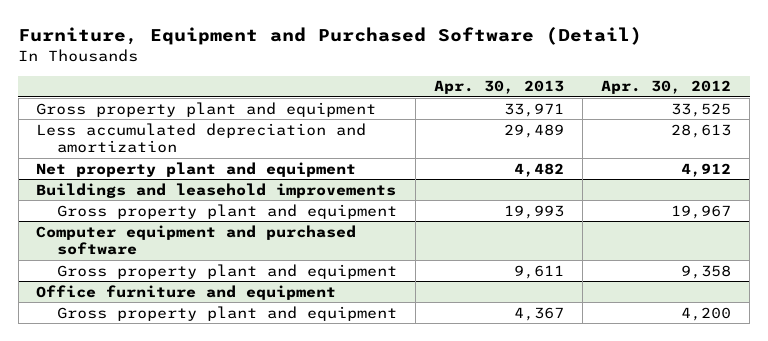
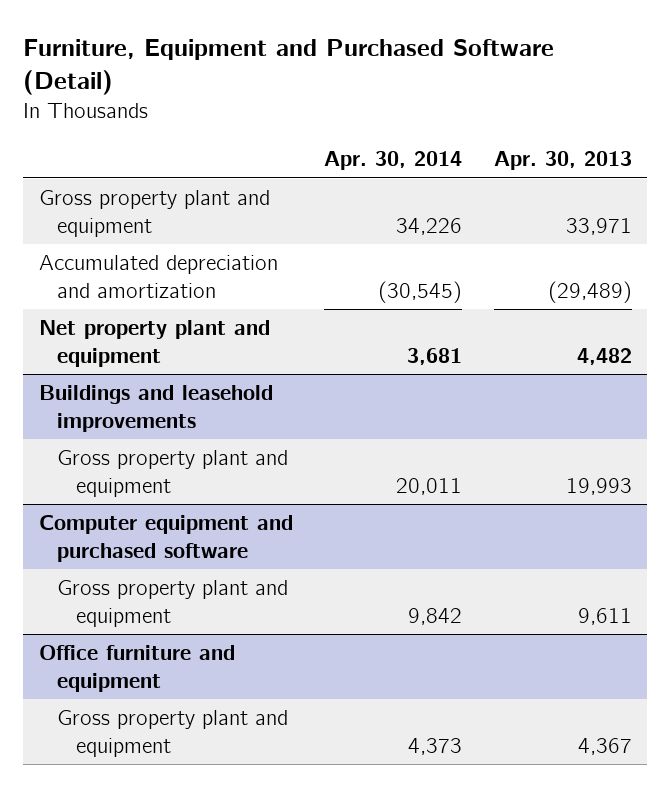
- | Apr. 30, 2013 | Apr. 30, 2012
+ | Apr. 30, 2014 | Apr. 30, 2013
- Less accumulated depreciation and amortization | 29,489 | 28,613
+ Accumulated depreciation and amortization | (30,545) | (29,489)

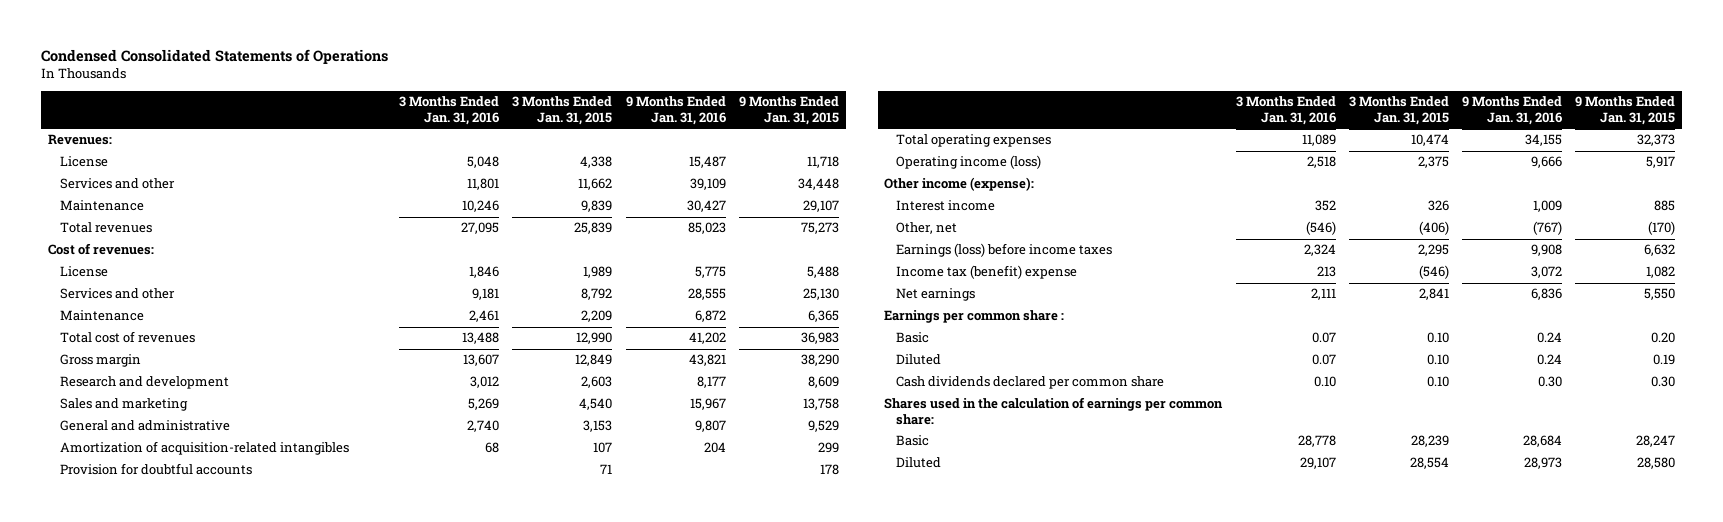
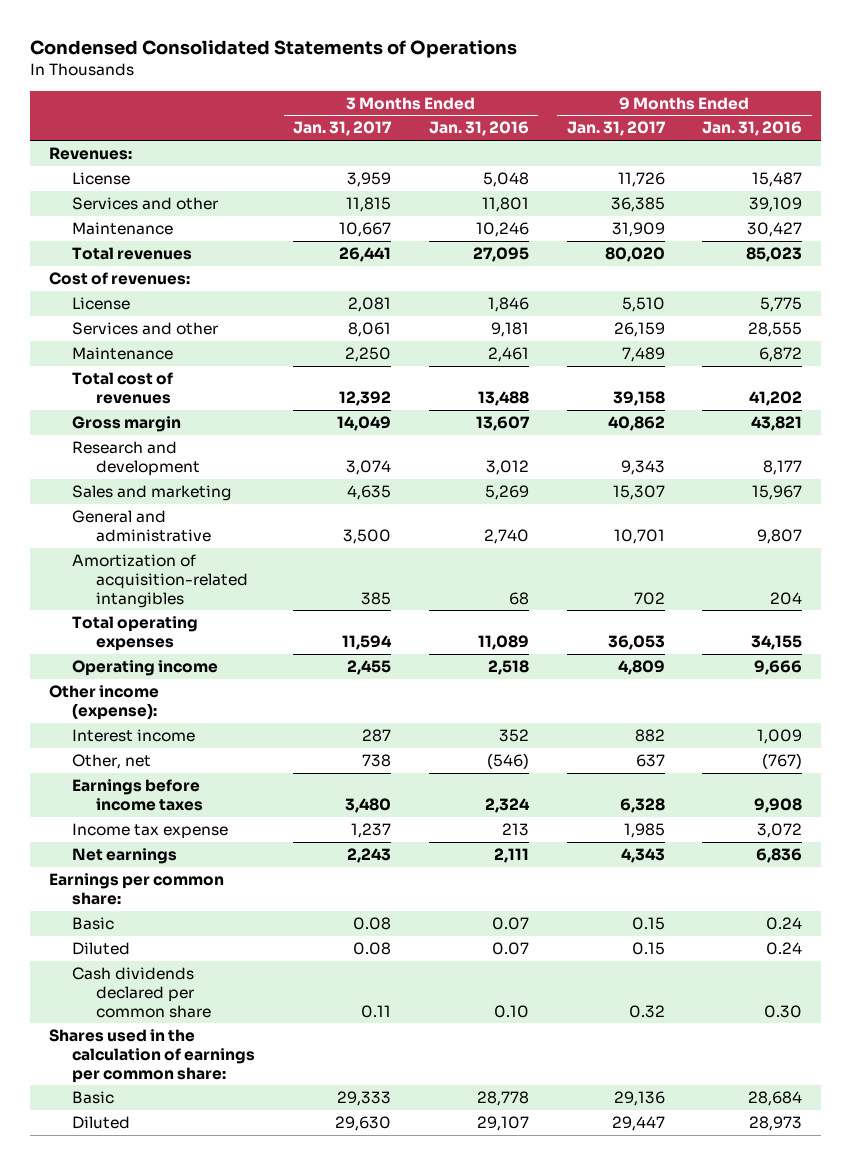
- | 3 Months Ended Jan. 31, 2016 | 3 Months Ended Jan. 31, 2015 | 9 Months Ended Jan. 31, 2016 | 9 Months Ended Jan. 31, 2015
+ | 3 Months Ended Jan. 31, 2017 | 3 Months Ended Jan. 31, 2016 | 9 Months Ended Jan. 31, 2017 | 9 Months Ended Jan. 31, 2016
- Provision for doubtful accounts | | 71 | | 178
- Operating income (loss) | 2,518 | 2,375 | 9,666 | 5,917
+ Operating income | 2,455 | 2,518 | 4,809 | 9,666
- Earnings (loss) before income taxes | 2,324 | 2,295 | 9,908 | 6,632
- Income tax (benefit) expense | 213 | (546) | 3,072 | 1,082
+ Earnings before income taxes | 3,480 | 2,324 | 6,328 | 9,908
+ Income tax expense | 1,237 | 213 | 1,985 | 3,072
- Earnings per common share :
+ Earnings per common share:

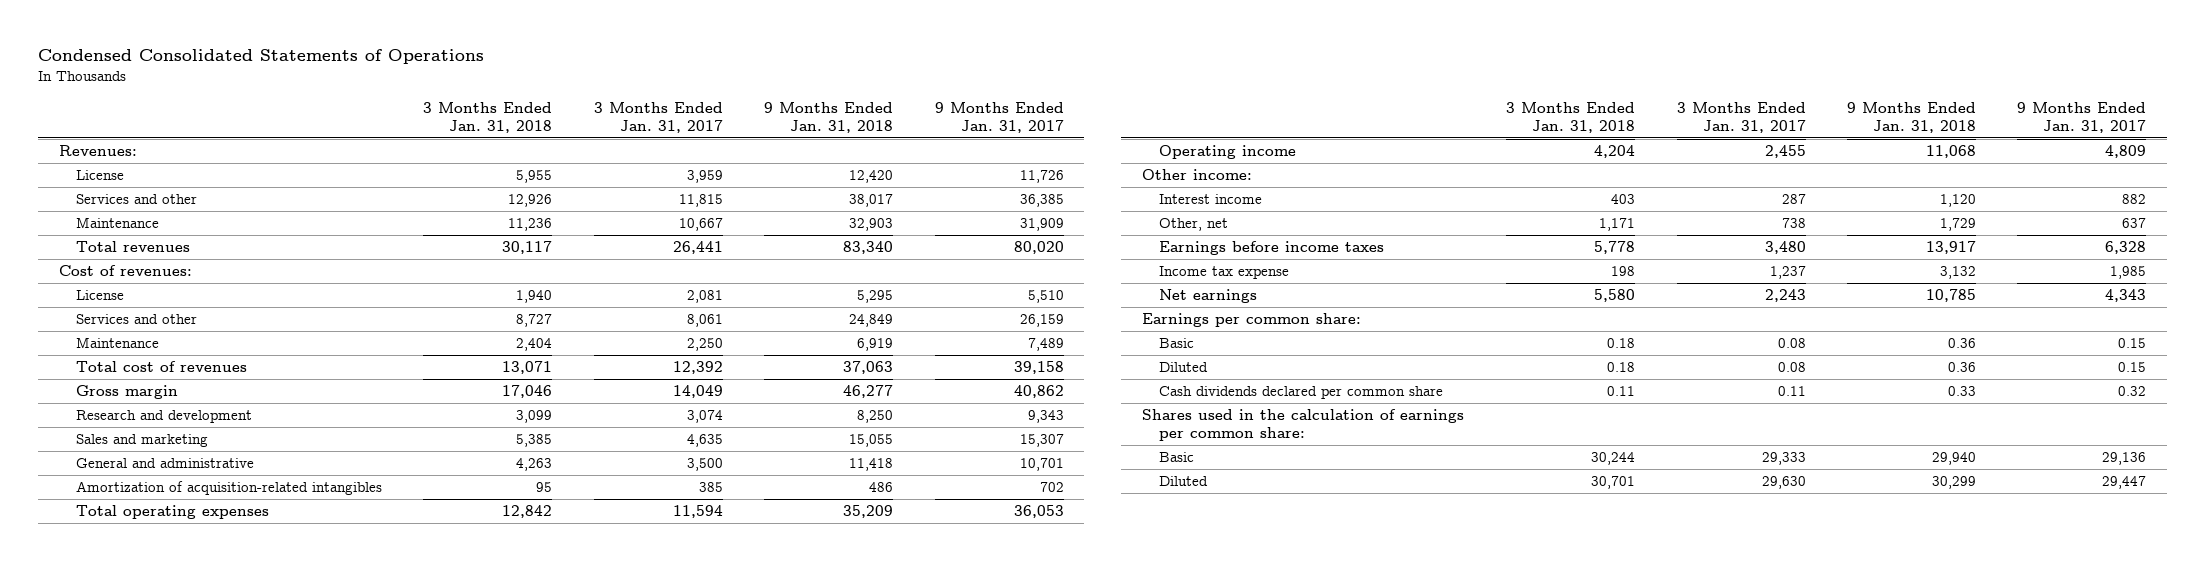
- | 3 Months Ended Jan. 31, 2017 | 3 Months Ended Jan. 31, 2016 | 9 Months Ended Jan. 31, 2017 | 9 Months Ended Jan. 31, 2016
+ | 3 Months Ended Jan. 31, 2018 | 3 Months Ended Jan. 31, 2017 | 9 Months Ended Jan. 31, 2018 | 9 Months Ended Jan. 31, 2017
- Other income (expense):
+ Other income:

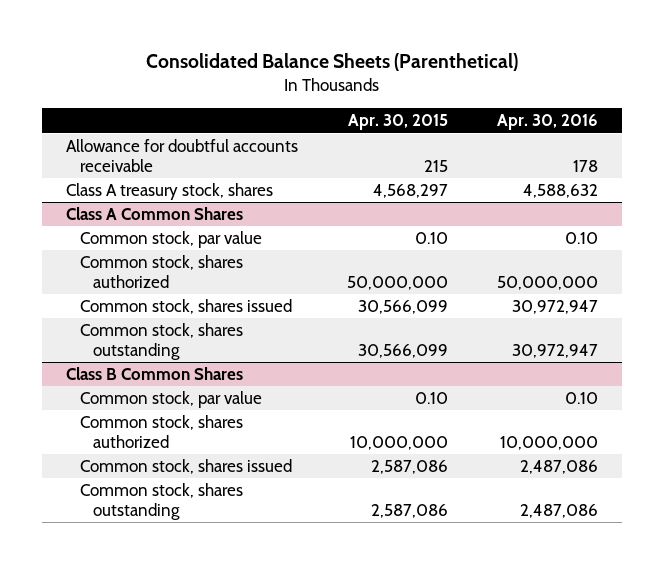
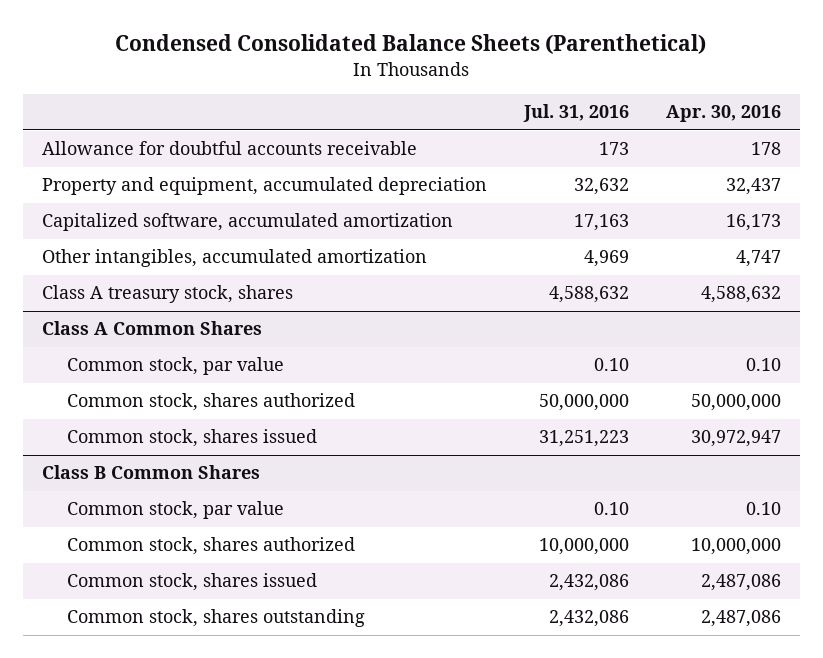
- Consolidated Balance Sheets (Parenthetical)
+ Condensed Consolidated Balance Sheets (Parenthetical)
- | Apr. 30, 2015 | Apr. 30, 2016
+ | Jul. 31, 2016 | Apr. 30, 2016
+ Property and equipment, accumulated depreciation | 32,632 | 32,437
+ Capitalized software, accumulated amortization | 17,163 | 16,173
+ Other intangibles, accumulated amortization | 4,969 | 4,747
@ Class A Common Shares
- Common stock, shares outstanding | 30,566,099 | 30,972,947

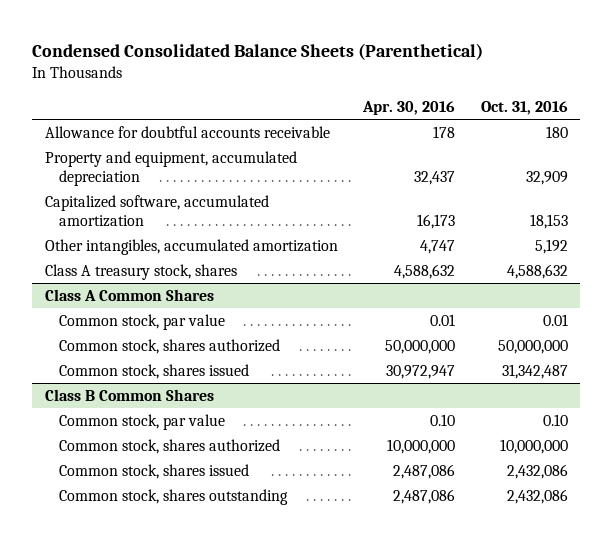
- | Jul. 31, 2016 | Apr. 30, 2016
+ | Apr. 30, 2016 | Oct. 31, 2016
@ Class A Common Shares
- Common stock, par value | 0.10 | 0.10
+ Common stock, par value | 0.01 | 0.01

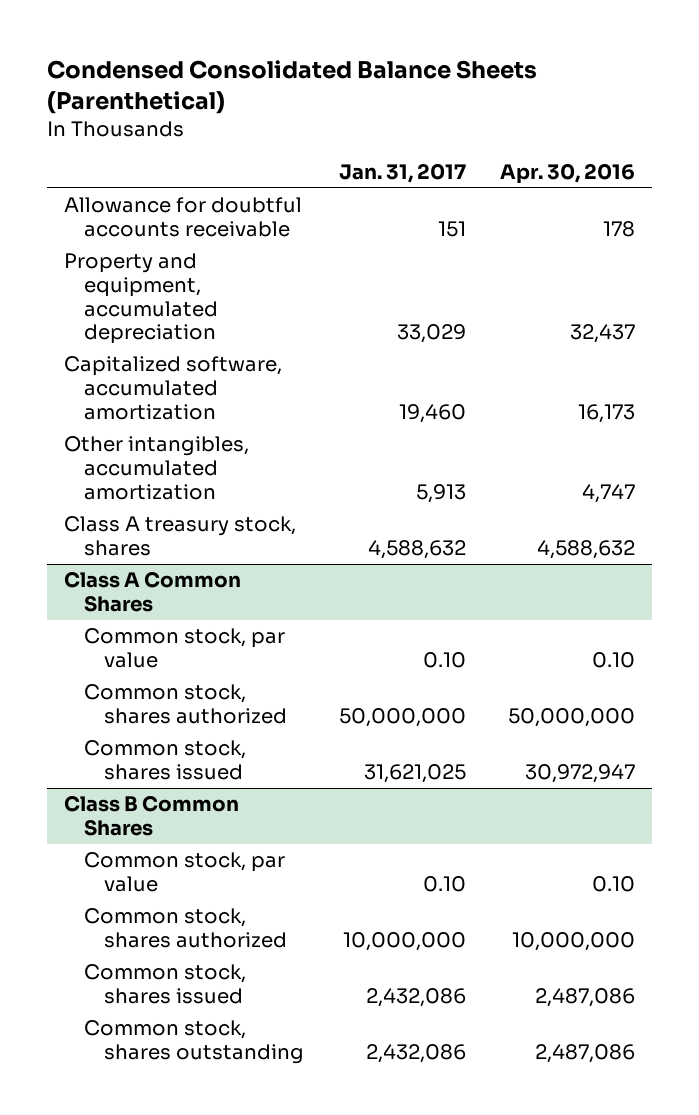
- | Apr. 30, 2016 | Oct. 31, 2016
+ | Jan. 31, 2017 | Apr. 30, 2016
@ Class A Common Shares
- Common stock, par value | 0.01 | 0.01
+ Common stock, par value | 0.10 | 0.10

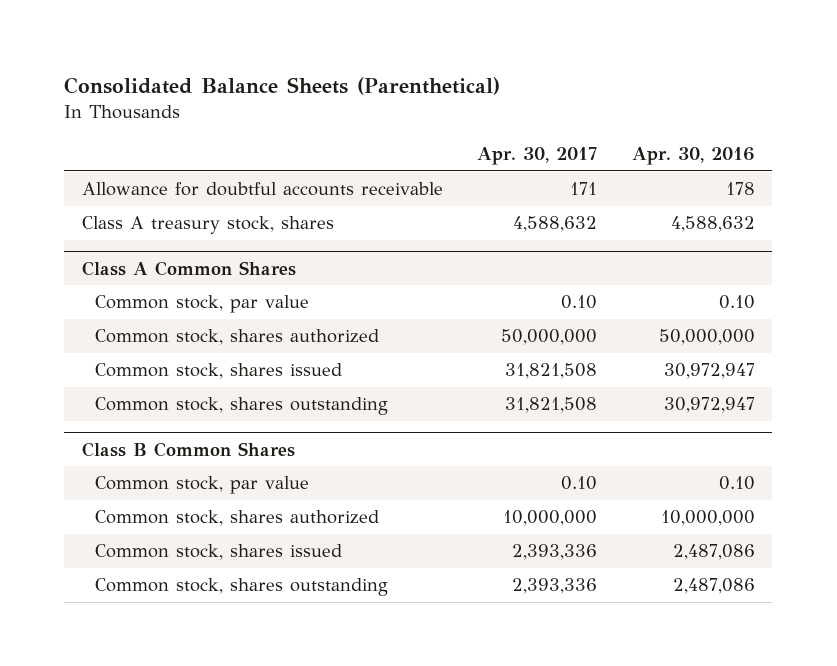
- Condensed Consolidated Balance Sheets (Parenthetical)
+ Consolidated Balance Sheets (Parenthetical)
- | Jan. 31, 2017 | Apr. 30, 2016
+ | Apr. 30, 2017 | Apr. 30, 2016
- Property and equipment, accumulated depreciation | 33,029 | 32,437
- Capitalized software, accumulated amortization | 19,460 | 16,173
- Other intangibles, accumulated amortization | 5,913 | 4,747
@ Class A Common Shares
+ Common stock, shares outstanding | 31,821,508 | 30,972,947

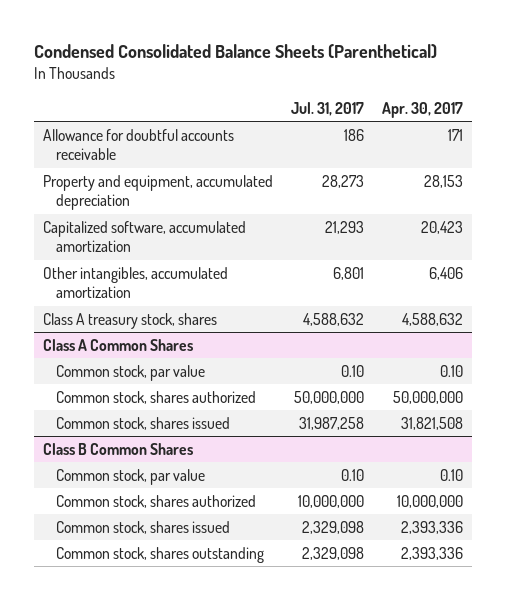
- Consolidated Balance Sheets (Parenthetical)
+ Condensed Consolidated Balance Sheets (Parenthetical)
- | Apr. 30, 2017 | Apr. 30, 2016
+ | Jul. 31, 2017 | Apr. 30, 2017
+ Property and equipment, accumulated depreciation | 28,273 | 28,153
+ Capitalized software, accumulated amortization | 21,293 | 20,423
+ Other intangibles, accumulated amortization | 6,801 | 6,406
@ Class A Common Shares
- Common stock, shares outstanding | 31,821,508 | 30,972,947

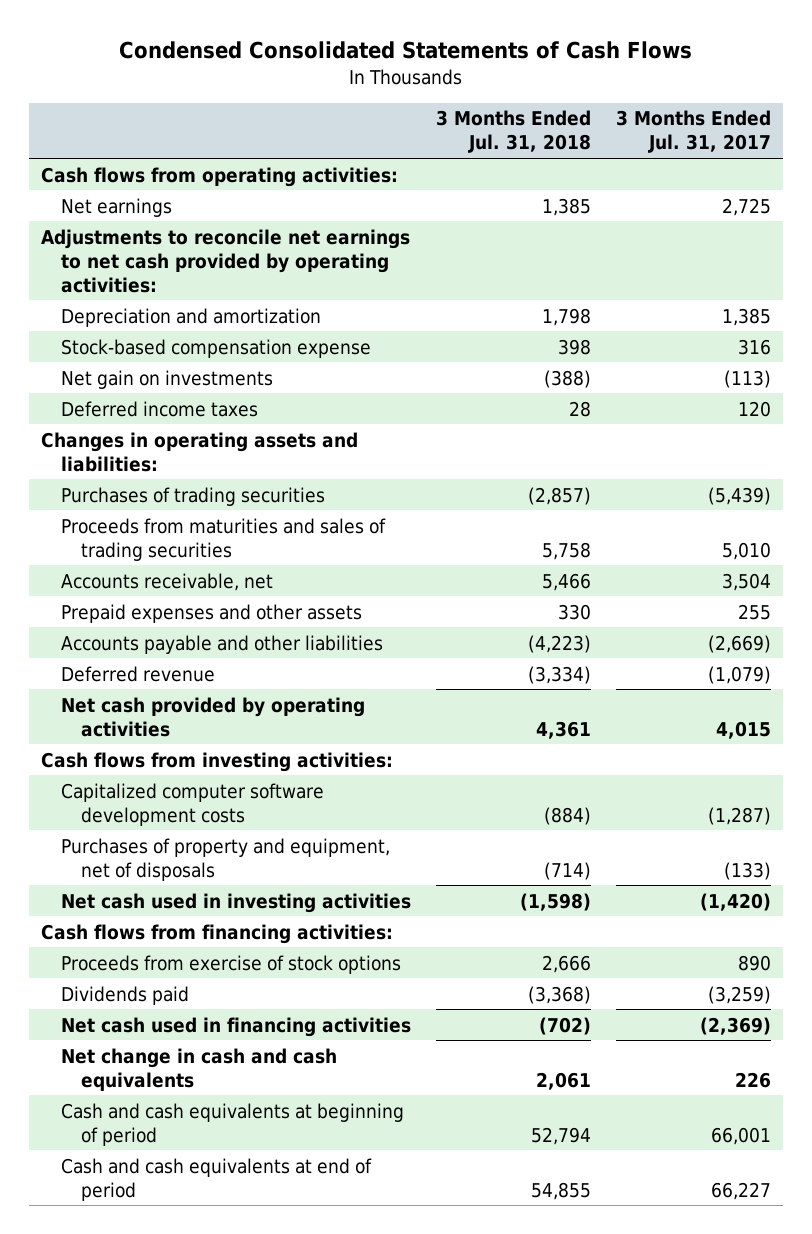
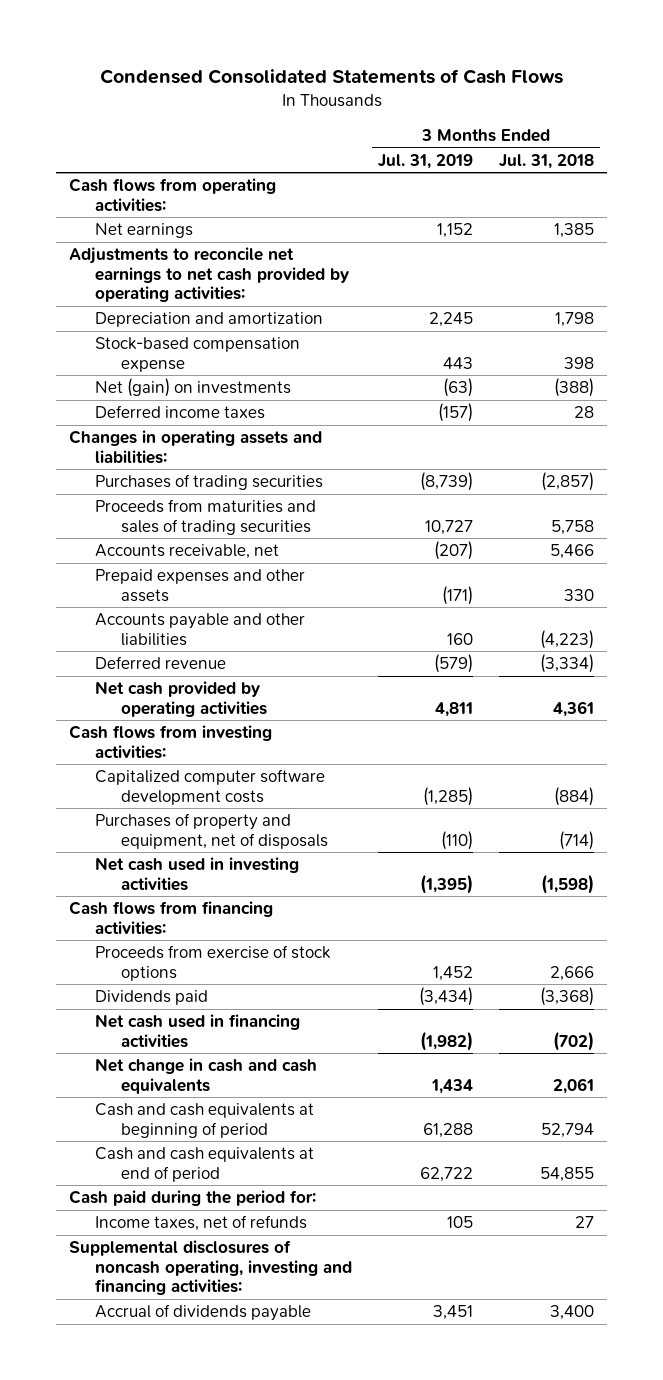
- | 3 Months Ended Jul. 31, 2018 | 3 Months Ended Jul. 31, 2017
+ | 3 Months Ended Jul. 31, 2019 | 3 Months Ended Jul. 31, 2018
- Net gain on investments | (388) | (113)
+ Net (gain) on investments | (63) | (388)
+ Cash paid during the period for:
+ Income taxes, net of refunds | 105 | 27
+ Supplemental disclosures of noncash operating, investing and financing activities:
+ Accrual of dividends payable | 3,451 | 3,400

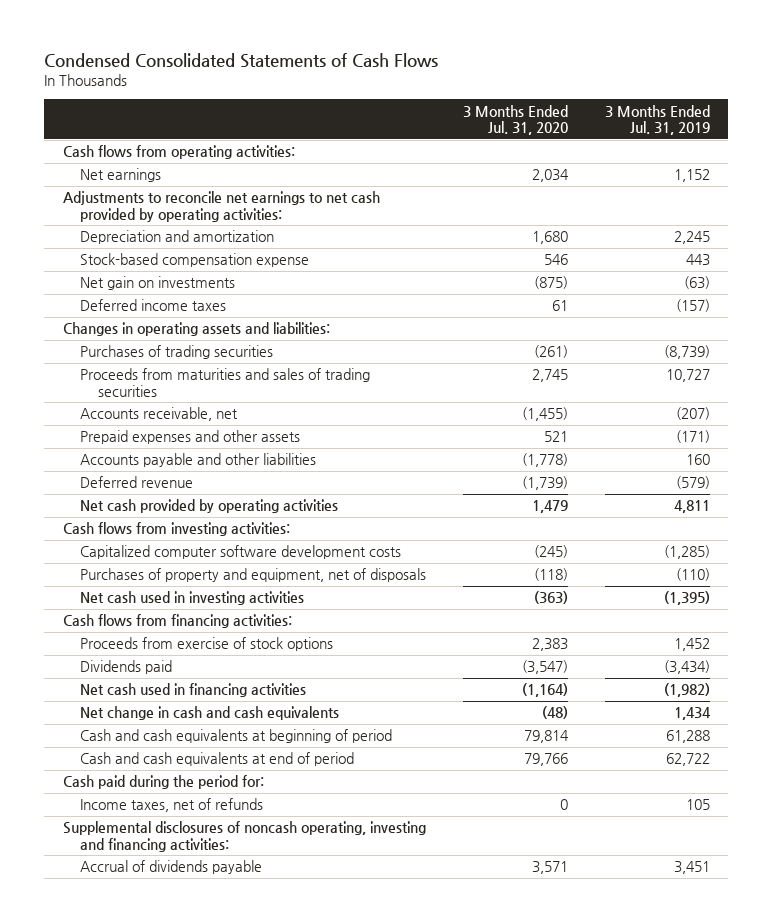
- | 3 Months Ended Jul. 31, 2019 | 3 Months Ended Jul. 31, 2018
+ | 3 Months Ended Jul. 31, 2020 | 3 Months Ended Jul. 31, 2019
- Net (gain) on investments | (63) | (388)
+ Net gain on investments | (875) | (63)

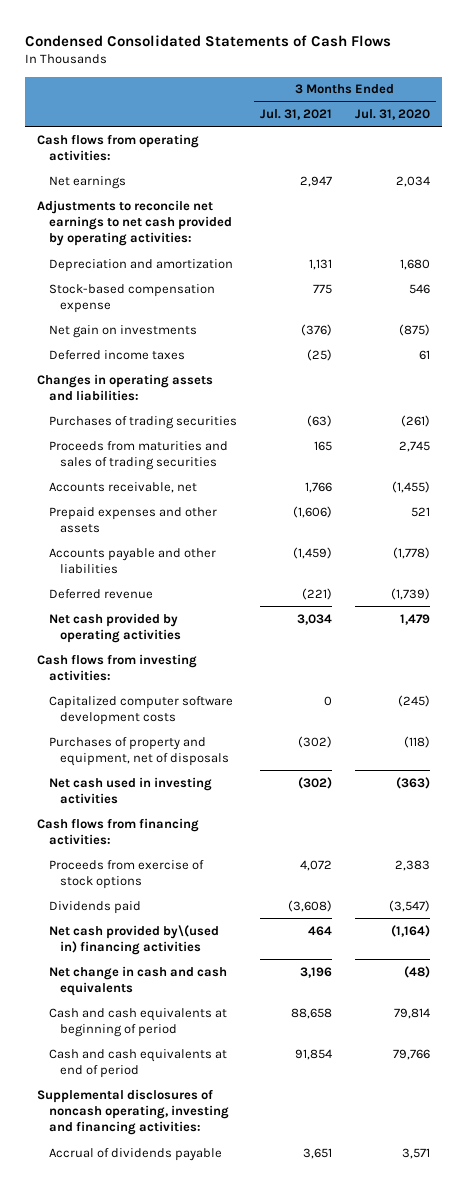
- | 3 Months Ended Jul. 31, 2020 | 3 Months Ended Jul. 31, 2019
+ | 3 Months Ended Jul. 31, 2021 | 3 Months Ended Jul. 31, 2020
- Net cash used in financing activities | (1,164) | (1,982)
+ Net cash provided by\(used in) financing activities | 464 | (1,164)
- Cash paid during the period for:
- Income taxes, net of refunds | 0 | 105

